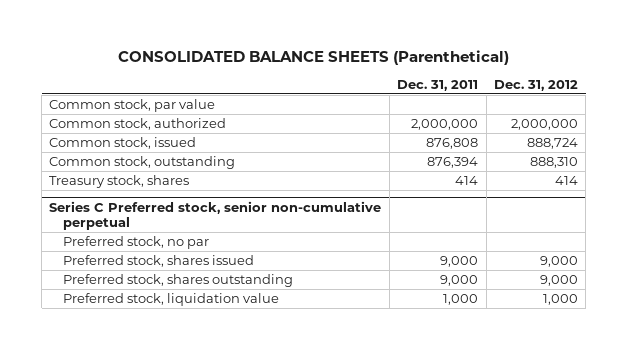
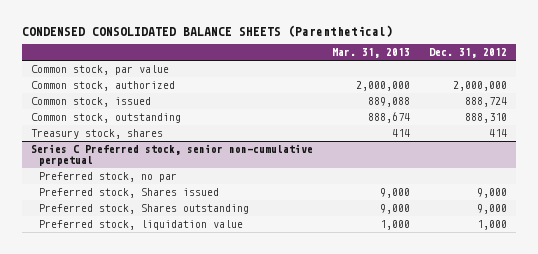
- CONSOLIDATED BALANCE SHEETS (Parenthetical)
+ CONDENSED CONSOLIDATED BALANCE SHEETS (Parenthetical)
- | Dec. 31, 2011 | Dec. 31, 2012
+ | Mar. 31, 2013 | Dec. 31, 2012
@ Series C Preferred stock, senior non-cumulative perpetual
- Preferred stock, shares issued | 9,000 | 9,000
- Preferred stock, shares outstanding | 9,000 | 9,000
+ Preferred stock, Shares issued | 9,000 | 9,000
+ Preferred stock, Shares outstanding | 9,000 | 9,000

